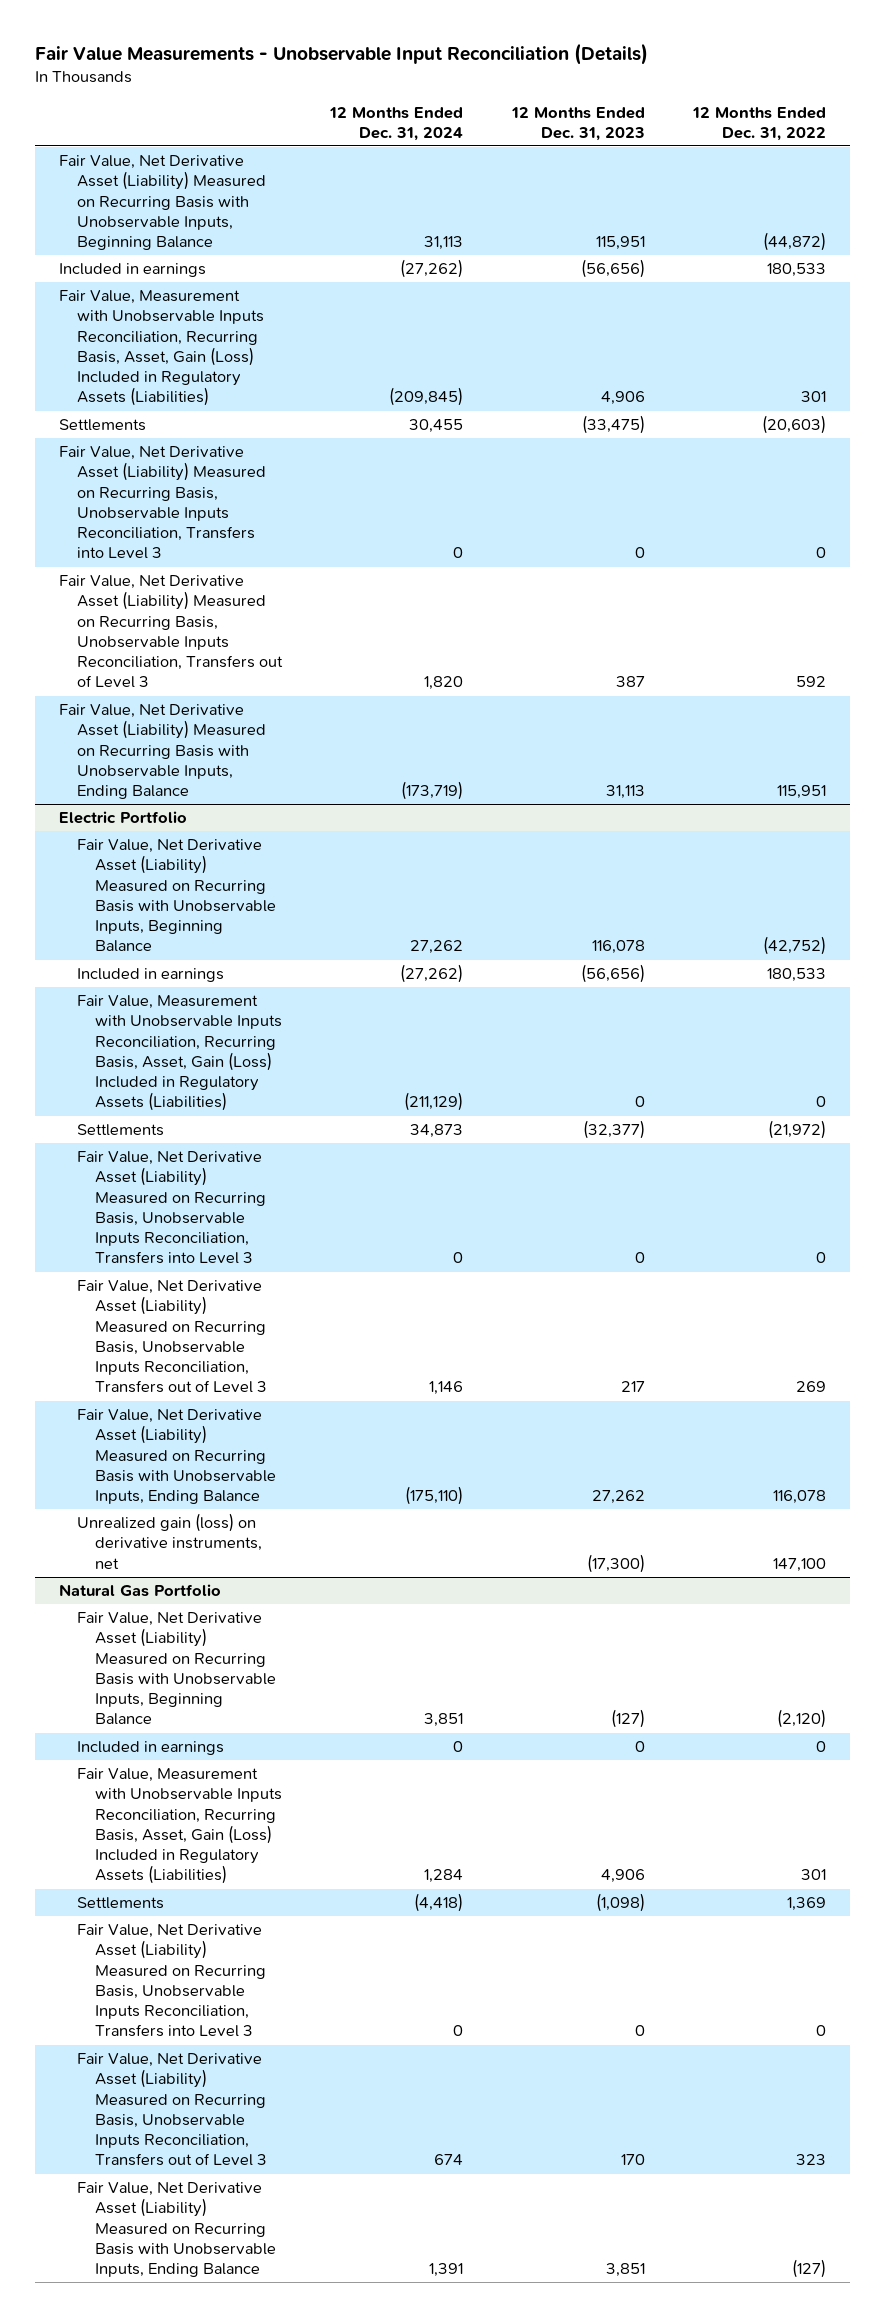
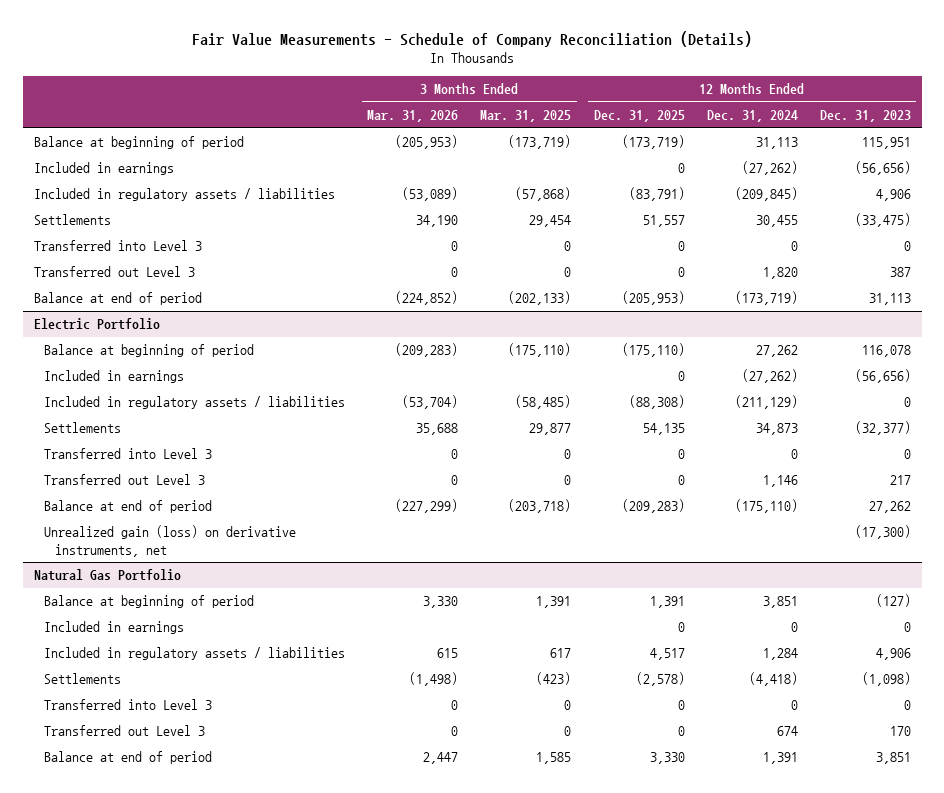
- Fair Value Measurements - Unobservable Input Reconciliation (Details)
+ Fair Value Measurements - Schedule of Company Reconciliation (Details)
- | 12 Months Ended Dec. 31, 2024 | 12 Months Ended Dec. 31, 2023 | 12 Months Ended Dec. 31, 2022
+ | 3 Months Ended Mar. 31, 2026 | 3 Months Ended Mar. 31, 2025 | 12 Months Ended Dec. 31, 2025 | 12 Months Ended Dec. 31, 2024 | 12 Months Ended Dec. 31, 2023
- Fair Value, Net Derivative Asset (Liability) Measured on Recurring Basis with Unobservable Inputs, Beginning Balance | 31,113 | 115,951 | (44,872)
+ Balance at beginning of period | (205,953) | (173,719) | (173,719) | 31,113 | 115,951
- Fair Value, Measurement with Unobservable Inputs Reconciliation, Recurring Basis, Asset, Gain (Loss) Included in Regulatory Assets (Liabilities) | (209,845) | 4,906 | 301
+ Included in regulatory assets / liabilities | (53,089) | (57,868) | (83,791) | (209,845) | 4,906
- Fair Value, Net Derivative Asset (Liability) Measured on Recurring Basis, Unobservable Inputs Reconciliation, Transfers into Level 3 | 0 | 0 | 0
- Fair Value, Net Derivative Asset (Liability) Measured on Recurring Basis, Unobservable Inputs Reconciliation, Transfers out of Level 3 | 1,820 | 387 | 592
- Fair Value, Net Derivative Asset (Liability) Measured on Recurring Basis with Unobservable Inputs, Ending Balance | (173,719) | 31,113 | 115,951
+ Transferred into Level 3 | 0 | 0 | 0 | 0 | 0
+ Transferred out Level 3 | 0 | 0 | 0 | 1,820 | 387
+ Balance at end of period | (224,852) | (202,133) | (205,953) | (173,719) | 31,113
@ Electric Portfolio
- Fair Value, Net Derivative Asset (Liability) Measured on Recurring Basis with Unobservable Inputs, Beginning Balance | 27,262 | 116,078 | (42,752)
+ Balance at beginning of period | (209,283) | (175,110) | (175,110) | 27,262 | 116,078
- Fair Value, Measurement with Unobservable Inputs Reconciliation, Recurring Basis, Asset, Gain (Loss) Included in Regulatory Assets (Liabilities) | (211,129) | 0 | 0
+ Included in regulatory assets / liabilities | (53,704) | (58,485) | (88,308) | (211,129) | 0
- Fair Value, Net Derivative Asset (Liability) Measured on Recurring Basis, Unobservable Inputs Reconciliation, Transfers into Level 3 | 0 | 0 | 0
- Fair Value, Net Derivative Asset (Liability) Measured on Recurring Basis, Unobservable Inputs Reconciliation, Transfers out of Level 3 | 1,146 | 217 | 269
- Fair Value, Net Derivative Asset (Liability) Measured on Recurring Basis with Unobservable Inputs, Ending Balance | (175,110) | 27,262 | 116,078
+ Transferred into Level 3 | 0 | 0 | 0 | 0 | 0
+ Transferred out Level 3 | 0 | 0 | 0 | 1,146 | 217
+ Balance at end of period | (227,299) | (203,718) | (209,283) | (175,110) | 27,262
@ Natural Gas Portfolio
- Fair Value, Net Derivative Asset (Liability) Measured on Recurring Basis with Unobservable Inputs, Beginning Balance | 3,851 | (127) | (2,120)
+ Balance at beginning of period | 3,330 | 1,391 | 1,391 | 3,851 | (127)
- Fair Value, Measurement with Unobservable Inputs Reconciliation, Recurring Basis, Asset, Gain (Loss) Included in Regulatory Assets (Liabilities) | 1,284 | 4,906 | 301
+ Included in regulatory assets / liabilities | 615 | 617 | 4,517 | 1,284 | 4,906
- Fair Value, Net Derivative Asset (Liability) Measured on Recurring Basis, Unobservable Inputs Reconciliation, Transfers into Level 3 | 0 | 0 | 0
- Fair Value, Net Derivative Asset (Liability) Measured on Recurring Basis, Unobservable Inputs Reconciliation, Transfers out of Level 3 | 674 | 170 | 323
- Fair Value, Net Derivative Asset (Liability) Measured on Recurring Basis with Unobservable Inputs, Ending Balance | 1,391 | 3,851 | (127)
+ Transferred into Level 3 | 0 | 0 | 0 | 0 | 0
+ Transferred out Level 3 | 0 | 0 | 0 | 674 | 170
+ Balance at end of period | 2,447 | 1,585 | 3,330 | 1,391 | 3,851

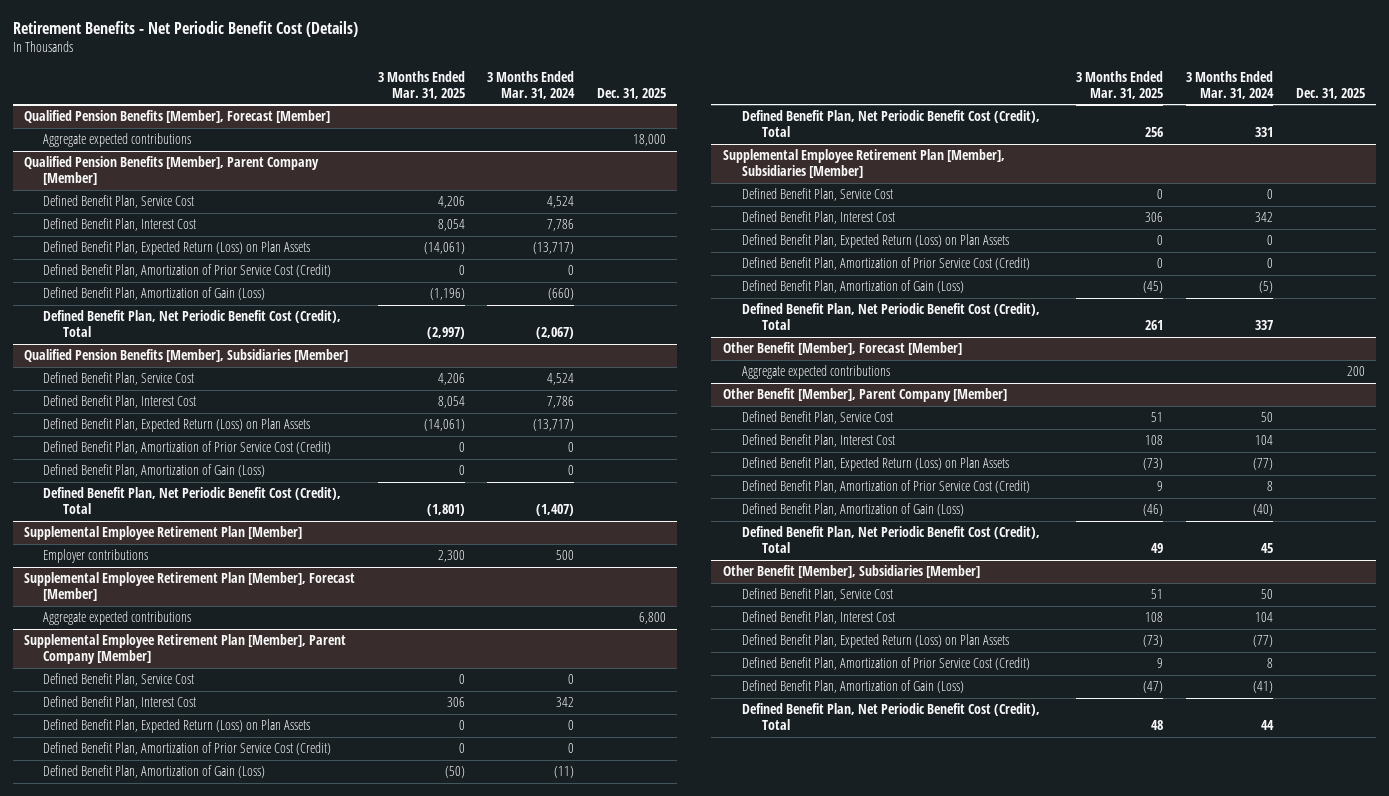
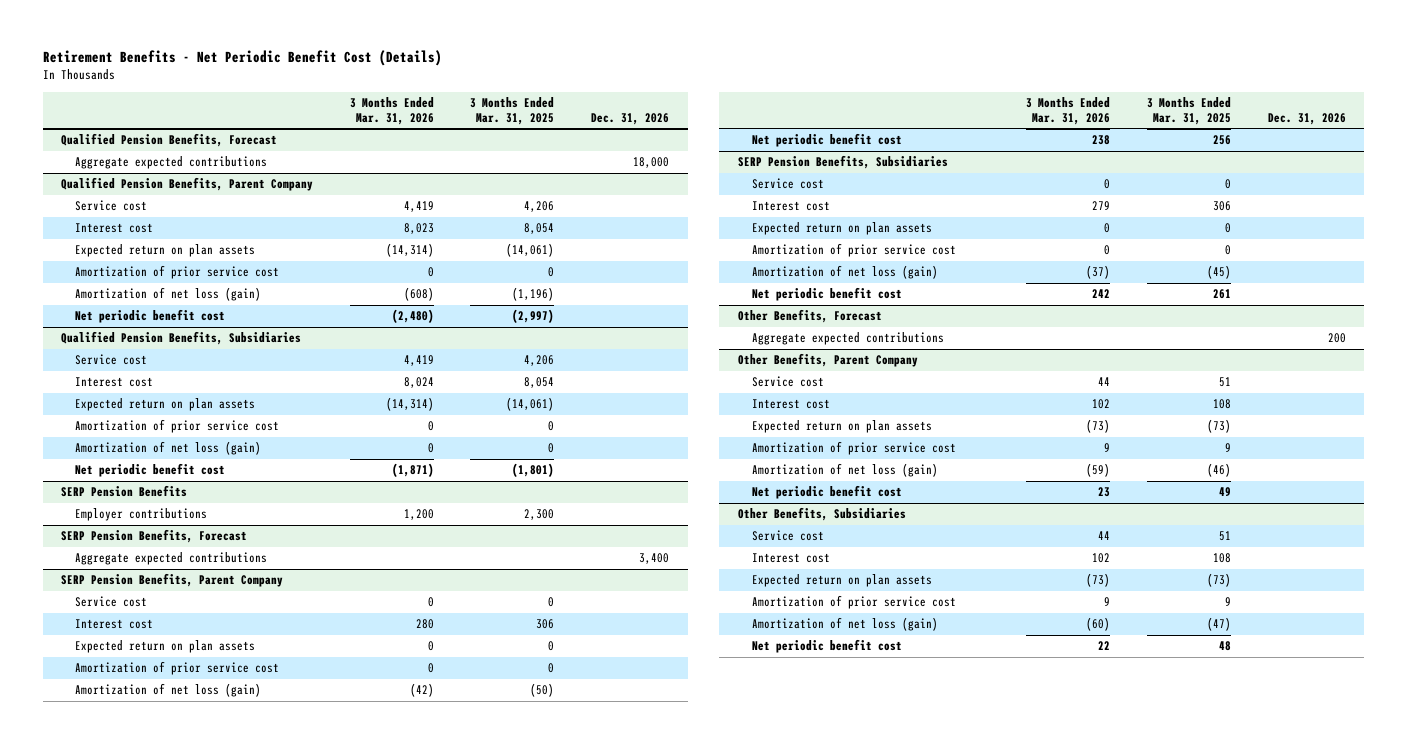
- | 3 Months Ended Mar. 31, 2025 | 3 Months Ended Mar. 31, 2024 | Dec. 31, 2025
+ | 3 Months Ended Mar. 31, 2026 | 3 Months Ended Mar. 31, 2025 | Dec. 31, 2026
- Qualified Pension Benefits [Member], Forecast [Member]
+ Qualified Pension Benefits, Forecast
- Qualified Pension Benefits [Member], Parent Company [Member]
- Defined Benefit Plan, Service Cost | 4,206 | 4,524 |
- Defined Benefit Plan, Interest Cost | 8,054 | 7,786 |
- Defined Benefit Plan, Expected Return (Loss) on Plan Assets | (14,061) | (13,717) |
- Defined Benefit Plan, Amortization of Prior Service Cost (Credit) | 0 | 0 |
- Defined Benefit Plan, Amortization of Gain (Loss) | (1,196) | (660) |
- Defined Benefit Plan, Net Periodic Benefit Cost (Credit), Total | (2,997) | (2,067) |
- Qualified Pension Benefits [Member], Subsidiaries [Member]
- Defined Benefit Plan, Service Cost | 4,206 | 4,524 |
- Defined Benefit Plan, Interest Cost | 8,054 | 7,786 |
- Defined Benefit Plan, Expected Return (Loss) on Plan Assets | (14,061) | (13,717) |
- Defined Benefit Plan, Amortization of Prior Service Cost (Credit) | 0 | 0 |
- Defined Benefit Plan, Amortization of Gain (Loss) | 0 | 0 |
- Defined Benefit Plan, Net Periodic Benefit Cost (Credit), Total | (1,801) | (1,407) |
- Supplemental Employee Retirement Plan [Member]
+ Qualified Pension Benefits, Parent Company
+ Service cost | 4,419 | 4,206 |
+ Interest cost | 8,023 | 8,054 |
+ Expected return on plan assets | (14,314) | (14,061) |
+ Amortization of prior service cost | 0 | 0 |
+ Amortization of net loss (gain) | (608) | (1,196) |
+ Net periodic benefit cost | (2,480) | (2,997) |
+ Qualified Pension Benefits, Subsidiaries
+ Service cost | 4,419 | 4,206 |
+ Interest cost | 8,024 | 8,054 |
+ Expected return on plan assets | (14,314) | (14,061) |
+ Amortization of prior service cost | 0 | 0 |
+ Amortization of net loss (gain) | 0 | 0 |
+ Net periodic benefit cost | (1,871) | (1,801) |
+ SERP Pension Benefits
- Supplemental Employee Retirement Plan [Member], Forecast [Member]
+ SERP Pension Benefits, Forecast
- Supplemental Employee Retirement Plan [Member], Parent Company [Member]
- Defined Benefit Plan, Service Cost | 0 | 0 |
- Defined Benefit Plan, Interest Cost | 306 | 342 |
- Defined Benefit Plan, Expected Return (Loss) on Plan Assets | 0 | 0 |
- Defined Benefit Plan, Amortization of Prior Service Cost (Credit) | 0 | 0 |
- Defined Benefit Plan, Amortization of Gain (Loss) | (50) | (11) |
- Defined Benefit Plan, Net Periodic Benefit Cost (Credit), Total | 256 | 331 |
- Supplemental Employee Retirement Plan [Member], Subsidiaries [Member]
- Defined Benefit Plan, Service Cost | 0 | 0 |
- Defined Benefit Plan, Interest Cost | 306 | 342 |
- Defined Benefit Plan, Expected Return (Loss) on Plan Assets | 0 | 0 |
- Defined Benefit Plan, Amortization of Prior Service Cost (Credit) | 0 | 0 |
- Defined Benefit Plan, Amortization of Gain (Loss) | (45) | (5) |
- Defined Benefit Plan, Net Periodic Benefit Cost (Credit), Total | 261 | 337 |
- Other Benefit [Member], Forecast [Member]
+ SERP Pension Benefits, Parent Company
+ Service cost | 0 | 0 |
+ Interest cost | 280 | 306 |
+ Expected return on plan assets | 0 | 0 |
+ Amortization of prior service cost | 0 | 0 |
+ Amortization of net loss (gain) | (42) | (50) |
+ Net periodic benefit cost | 238 | 256 |
+ SERP Pension Benefits, Subsidiaries
+ Service cost | 0 | 0 |
+ Interest cost | 279 | 306 |
+ Expected return on plan assets | 0 | 0 |
+ Amortization of prior service cost | 0 | 0 |
+ Amortization of net loss (gain) | (37) | (45) |
+ Net periodic benefit cost | 242 | 261 |
+ Other Benefits, Forecast
- Other Benefit [Member], Parent Company [Member]
- Defined Benefit Plan, Service Cost | 51 | 50 |
- Defined Benefit Plan, Interest Cost | 108 | 104 |
- Defined Benefit Plan, Expected Return (Loss) on Plan Assets | (73) | (77) |
- Defined Benefit Plan, Amortization of Prior Service Cost (Credit) | 9 | 8 |
- Defined Benefit Plan, Amortization of Gain (Loss) | (46) | (40) |
- Defined Benefit Plan, Net Periodic Benefit Cost (Credit), Total | 49 | 45 |
- Other Benefit [Member], Subsidiaries [Member]
- Defined Benefit Plan, Service Cost | 51 | 50 |
- Defined Benefit Plan, Interest Cost | 108 | 104 |
- Defined Benefit Plan, Expected Return (Loss) on Plan Assets | (73) | (77) |
- Defined Benefit Plan, Amortization of Prior Service Cost (Credit) | 9 | 8 |
- Defined Benefit Plan, Amortization of Gain (Loss) | (47) | (41) |
- Defined Benefit Plan, Net Periodic Benefit Cost (Credit), Total | 48 | 44 |
+ Other Benefits, Parent Company
+ Service cost | 44 | 51 |
+ Interest cost | 102 | 108 |
+ Expected return on plan assets | (73) | (73) |
+ Amortization of prior service cost | 9 | 9 |
+ Amortization of net loss (gain) | (59) | (46) |
+ Net periodic benefit cost | 23 | 49 |
+ Other Benefits, Subsidiaries
+ Service cost | 44 | 51 |
+ Interest cost | 102 | 108 |
+ Expected return on plan assets | (73) | (73) |
+ Amortization of prior service cost | 9 | 9 |
+ Amortization of net loss (gain) | (60) | (47) |
+ Net periodic benefit cost | 22 | 48 |

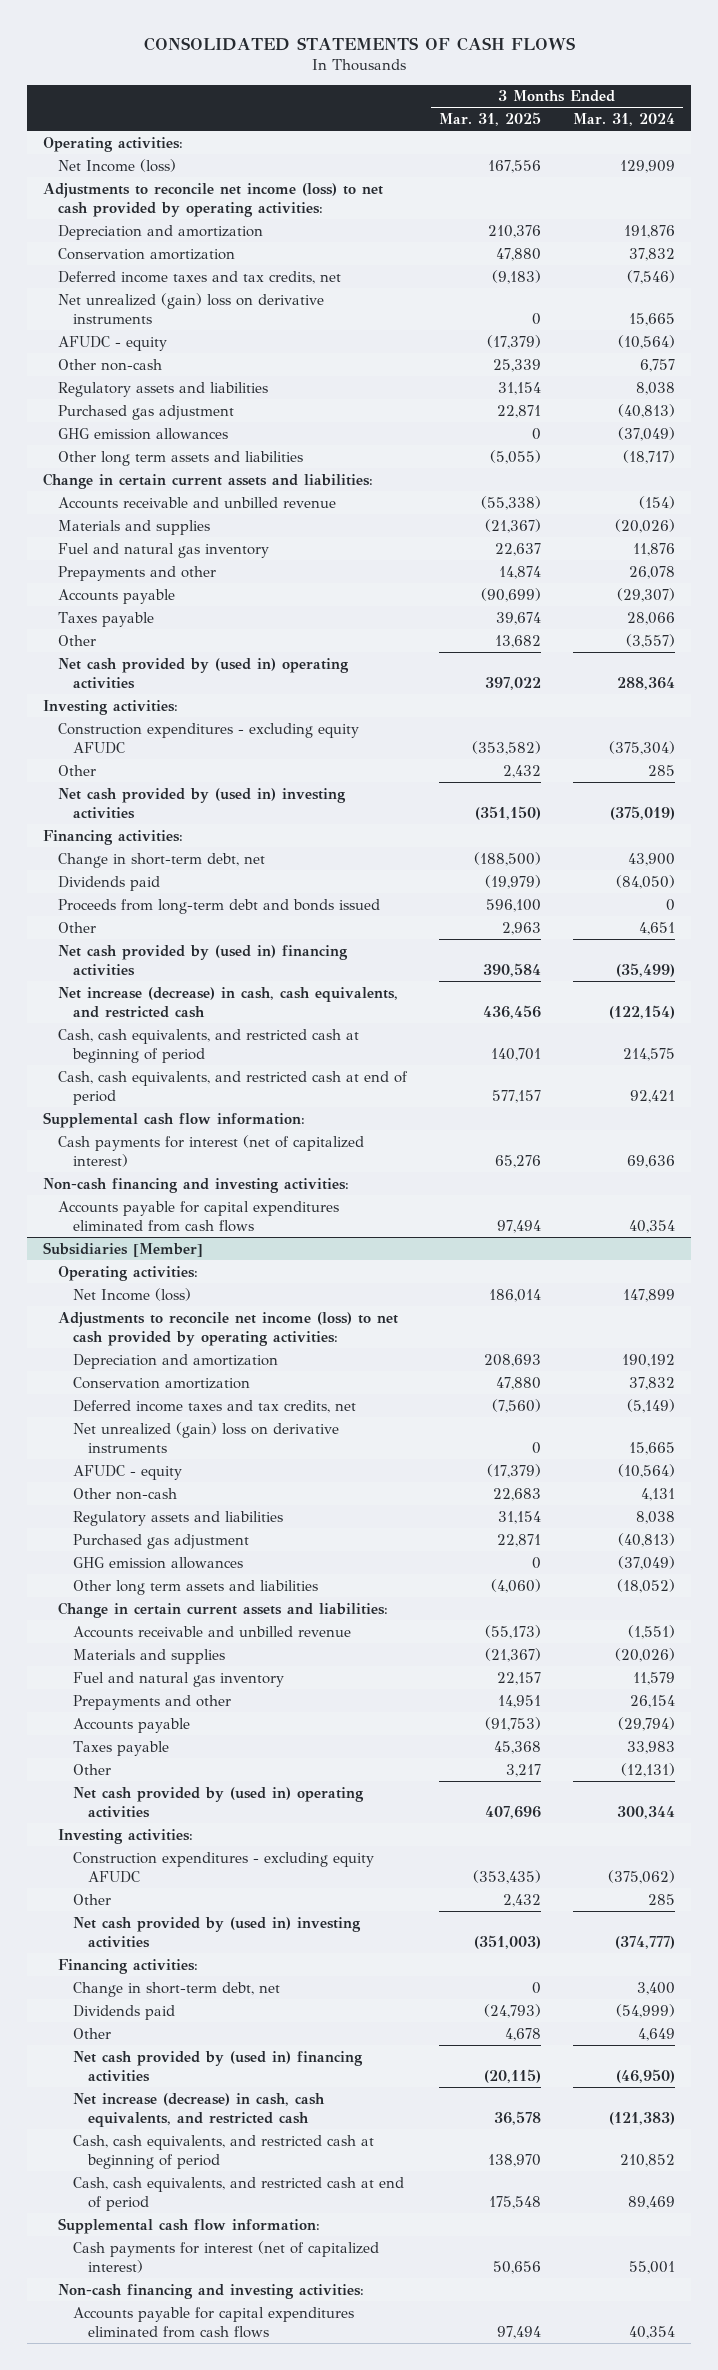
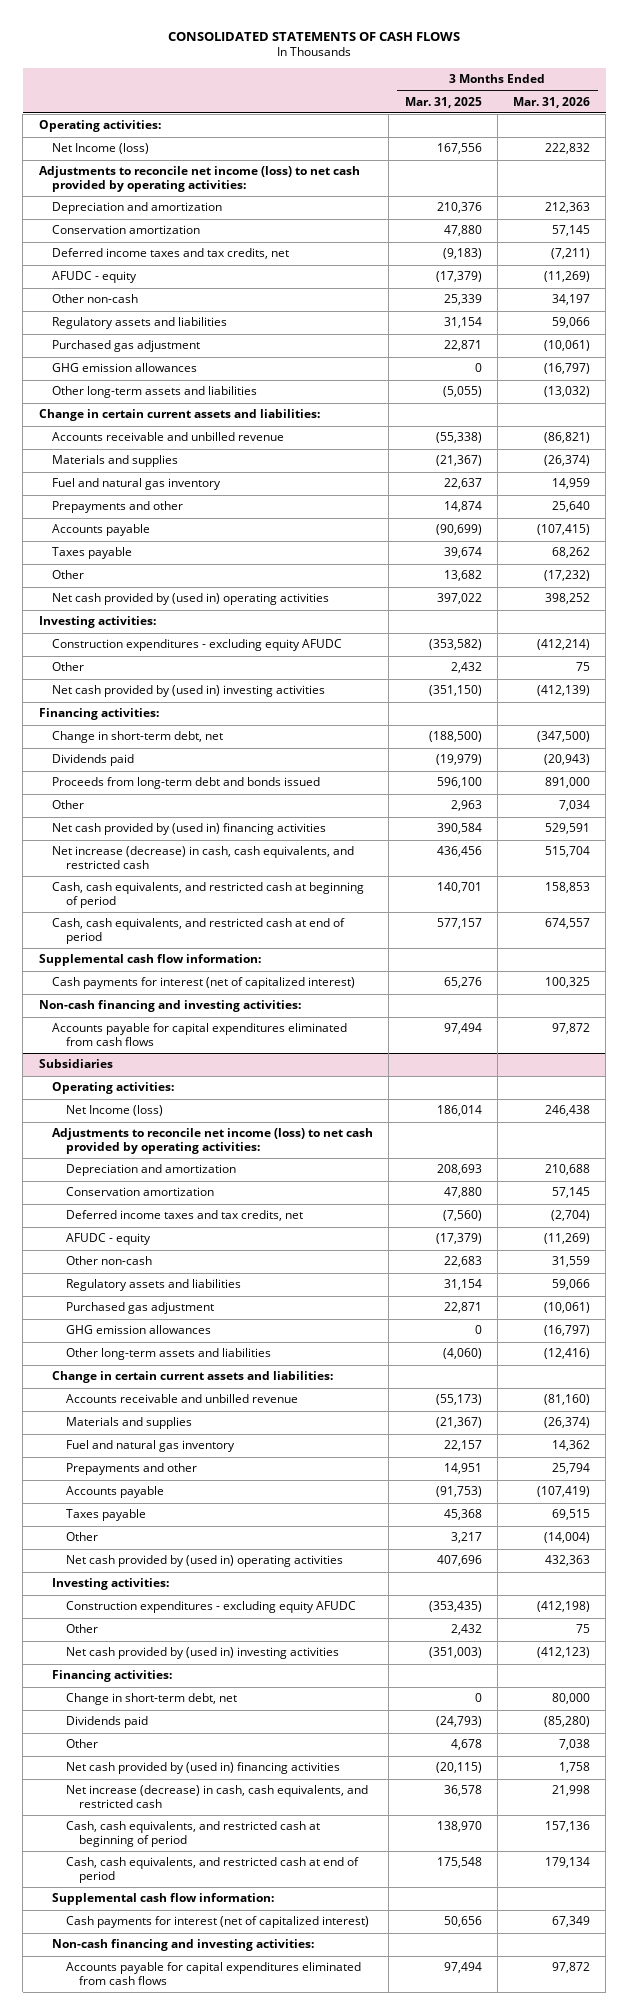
- | 3 Months Ended Mar. 31, 2025 | 3 Months Ended Mar. 31, 2024
+ | 3 Months Ended Mar. 31, 2025 | 3 Months Ended Mar. 31, 2026
- Net unrealized (gain) loss on derivative instruments | 0 | 15,665
- Other long term assets and liabilities | (5,055) | (18,717)
+ Other long-term assets and liabilities | (5,055) | (13,032)
- Subsidiaries [Member]
+ Subsidiaries
- Net unrealized (gain) loss on derivative instruments | 0 | 15,665
- Other long term assets and liabilities | (4,060) | (18,052)
+ Other long-term assets and liabilities | (4,060) | (12,416)

